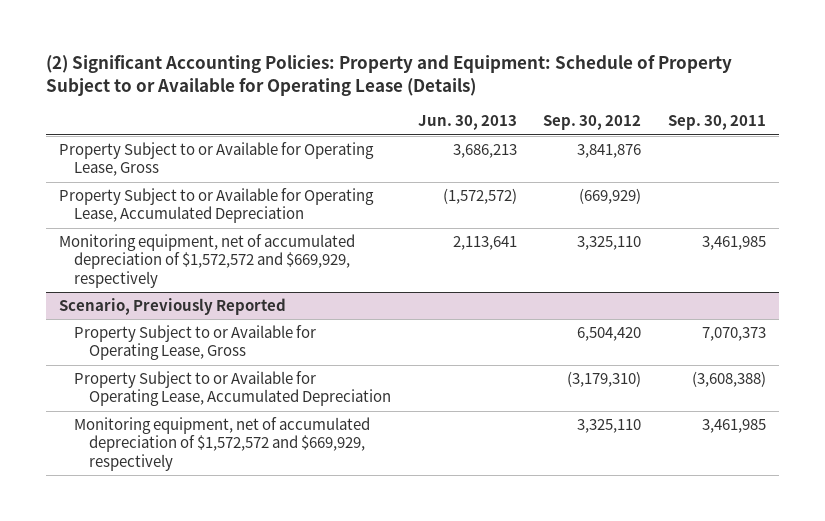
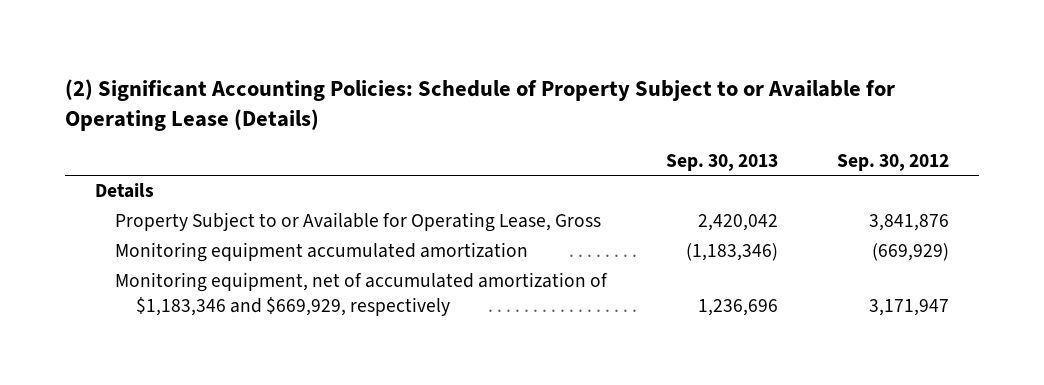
- (2) Significant Accounting Policies: Property and Equipment: Schedule of Property Subject to or Available for Operating Lease (Details)
+ (2) Significant Accounting Policies: Schedule of Property Subject to or Available for Operating Lease (Details)
- | Jun. 30, 2013 | Sep. 30, 2012 | Sep. 30, 2011
+ | Sep. 30, 2013 | Sep. 30, 2012
+ Details
- Property Subject to or Available for Operating Lease, Accumulated Depreciation | (1,572,572) | (669,929) |
- Monitoring equipment, net of accumulated depreciation of $1,572,572 and $669,929, respectively | 2,113,641 | 3,325,110 | 3,461,985
- Scenario, Previously Reported
- Property Subject to or Available for Operating Lease, Gross | | 6,504,420 | 7,070,373
- Property Subject to or Available for Operating Lease, Accumulated Depreciation | | (3,179,310) | (3,608,388)
- Monitoring equipment, net of accumulated depreciation of $1,572,572 and $669,929, respectively | | 3,325,110 | 3,461,985
+ Monitoring equipment accumulated amortization | (1,183,346) | (669,929)
+ Monitoring equipment, net of accumulated amortization of $1,183,346 and $669,929, respectively | 1,236,696 | 3,171,947

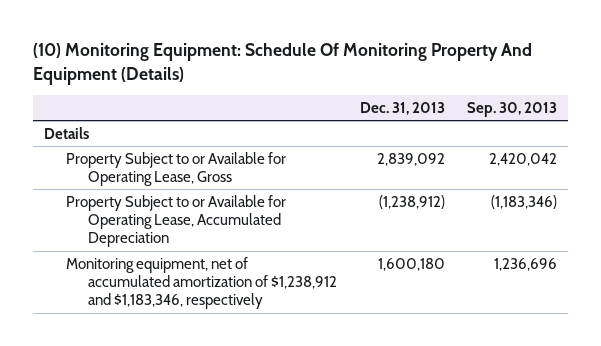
- (2) Significant Accounting Policies: Schedule of Property Subject to or Available for Operating Lease (Details)
+ (10) Monitoring Equipment: Schedule Of Monitoring Property And Equipment (Details)
- | Sep. 30, 2013 | Sep. 30, 2012
+ | Dec. 31, 2013 | Sep. 30, 2013
- Monitoring equipment accumulated amortization | (1,183,346) | (669,929)
- Monitoring equipment, net of accumulated amortization of $1,183,346 and $669,929, respectively | 1,236,696 | 3,171,947
+ Property Subject to or Available for Operating Lease, Accumulated Depreciation | (1,238,912) | (1,183,346)
+ Monitoring equipment, net of accumulated amortization of $1,238,912 and $1,183,346, respectively | 1,600,180 | 1,236,696

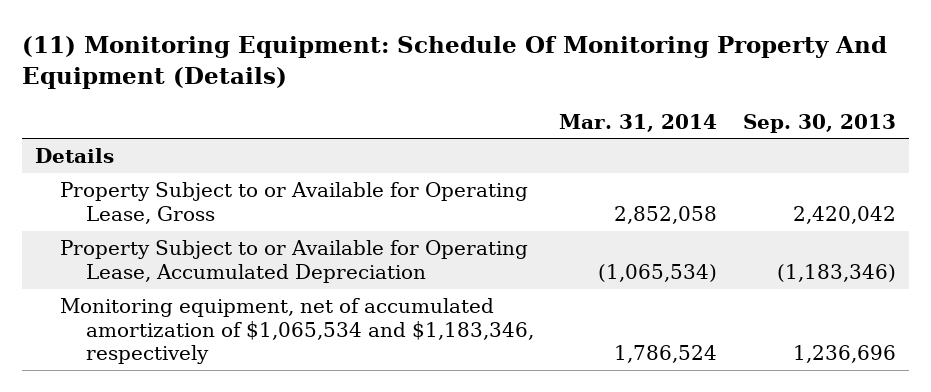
- (10) Monitoring Equipment: Schedule Of Monitoring Property And Equipment (Details)
+ (11) Monitoring Equipment: Schedule Of Monitoring Property And Equipment (Details)
- | Dec. 31, 2013 | Sep. 30, 2013
+ | Mar. 31, 2014 | Sep. 30, 2013
- Monitoring equipment, net of accumulated amortization of $1,238,912 and $1,183,346, respectively | 1,600,180 | 1,236,696
+ Monitoring equipment, net of accumulated amortization of $1,065,534 and $1,183,346, respectively | 1,786,524 | 1,236,696

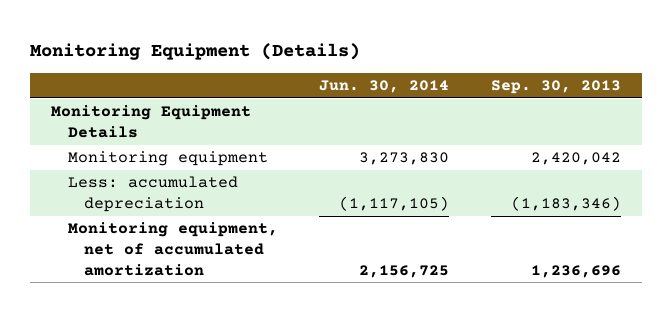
- (11) Monitoring Equipment: Schedule Of Monitoring Property And Equipment (Details)
+ Monitoring Equipment (Details)
- | Mar. 31, 2014 | Sep. 30, 2013
+ | Jun. 30, 2014 | Sep. 30, 2013
- Details
- Property Subject to or Available for Operating Lease, Gross | 2,852,058 | 2,420,042
- Property Subject to or Available for Operating Lease, Accumulated Depreciation | (1,065,534) | (1,183,346)
- Monitoring equipment, net of accumulated amortization of $1,065,534 and $1,183,346, respectively | 1,786,524 | 1,236,696
+ Monitoring Equipment Details
+ Monitoring equipment | 3,273,830 | 2,420,042
+ Less: accumulated depreciation | (1,117,105) | (1,183,346)
+ Monitoring equipment, net of accumulated amortization | 2,156,725 | 1,236,696

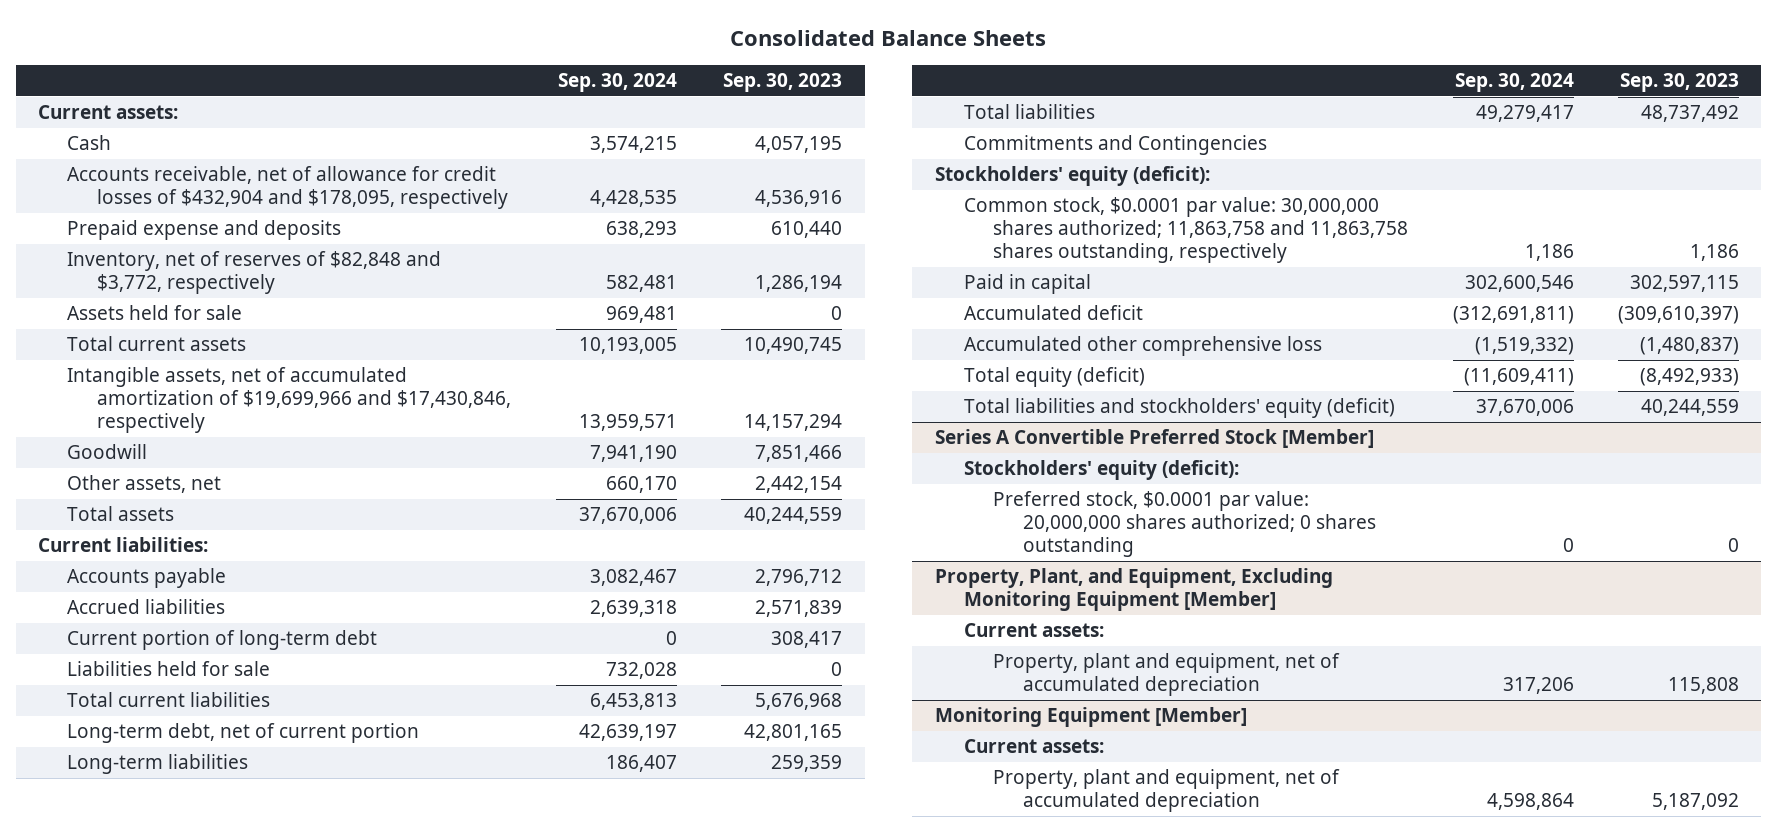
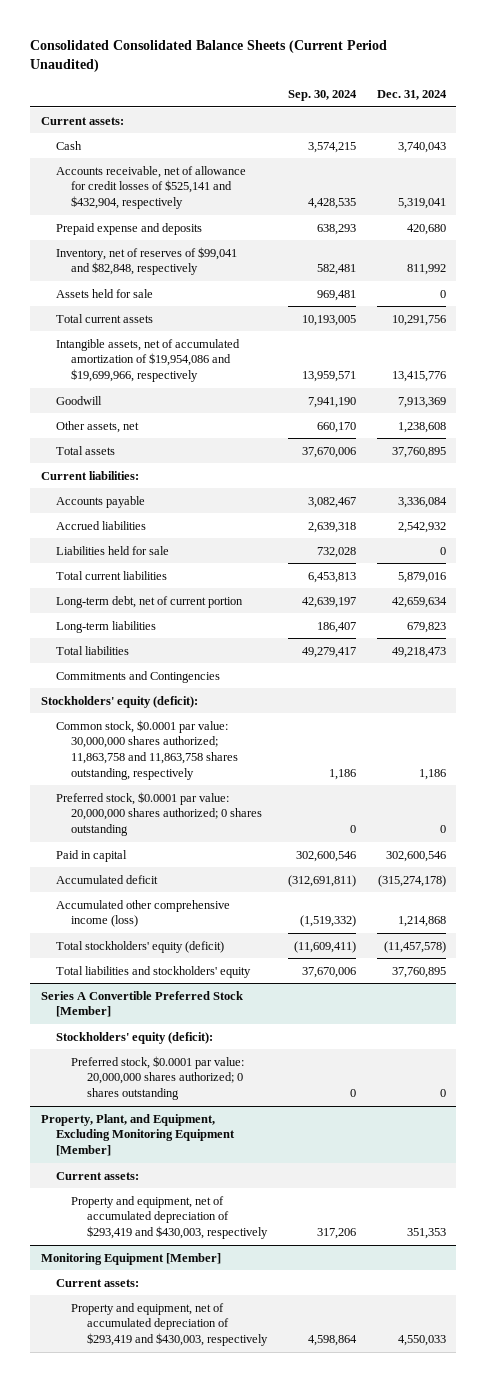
- Consolidated Balance Sheets
+ Consolidated Consolidated Balance Sheets (Current Period Unaudited)
- | Sep. 30, 2024 | Sep. 30, 2023
+ | Sep. 30, 2024 | Dec. 31, 2024
- Accounts receivable, net of allowance for credit losses of $432,904 and $178,095, respectively | 4,428,535 | 4,536,916
+ Accounts receivable, net of allowance for credit losses of $525,141 and $432,904, respectively | 4,428,535 | 5,319,041
- Inventory, net of reserves of $82,848 and $3,772, respectively | 582,481 | 1,286,194
+ Inventory, net of reserves of $99,041 and $82,848, respectively | 582,481 | 811,992
- Intangible assets, net of accumulated amortization of $19,699,966 and $17,430,846, respectively | 13,959,571 | 14,157,294
+ Intangible assets, net of accumulated amortization of $19,954,086 and $19,699,966, respectively | 13,959,571 | 13,415,776
- Current portion of long-term debt | 0 | 308,417
+ Preferred stock, $0.0001 par value: 20,000,000 shares authorized; 0 shares outstanding | 0 | 0
- Accumulated other comprehensive loss | (1,519,332) | (1,480,837)
- Total equity (deficit) | (11,609,411) | (8,492,933)
- Total liabilities and stockholders' equity (deficit) | 37,670,006 | 40,244,559
+ Accumulated other comprehensive income (loss) | (1,519,332) | 1,214,868
+ Total stockholders' equity (deficit) | (11,609,411) | (11,457,578)
+ Total liabilities and stockholders' equity | 37,670,006 | 37,760,895
@ Property, Plant, and Equipment, Excluding Monitoring Equipment [Member]
- Property, plant and equipment, net of accumulated depreciation | 317,206 | 115,808
+ Property and equipment, net of accumulated depreciation of $293,419 and $430,003, respectively | 317,206 | 351,353
@ Monitoring Equipment [Member]
- Property, plant and equipment, net of accumulated depreciation | 4,598,864 | 5,187,092
+ Property and equipment, net of accumulated depreciation of $293,419 and $430,003, respectively | 4,598,864 | 4,550,033

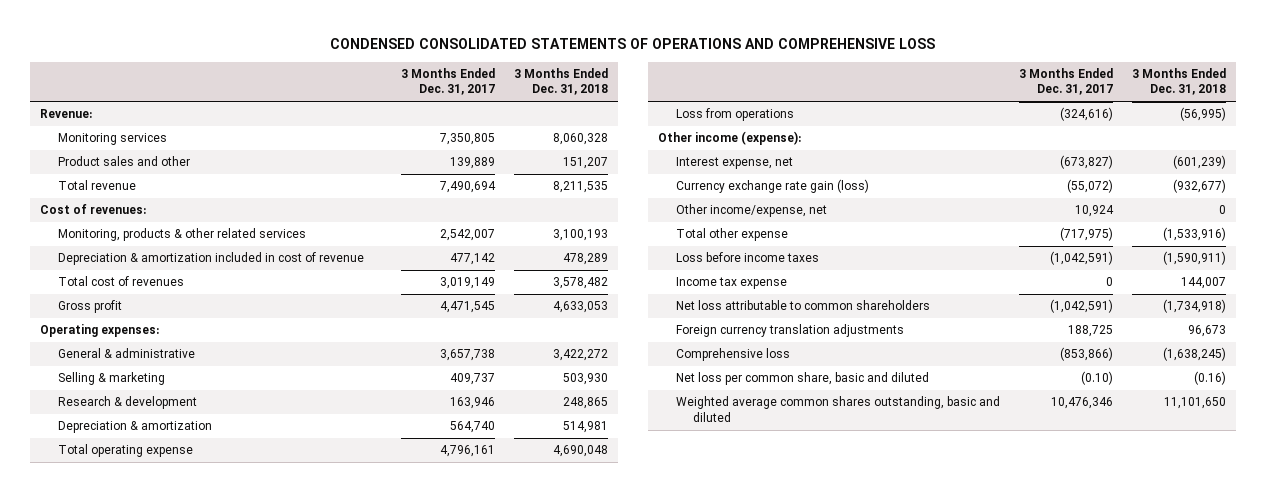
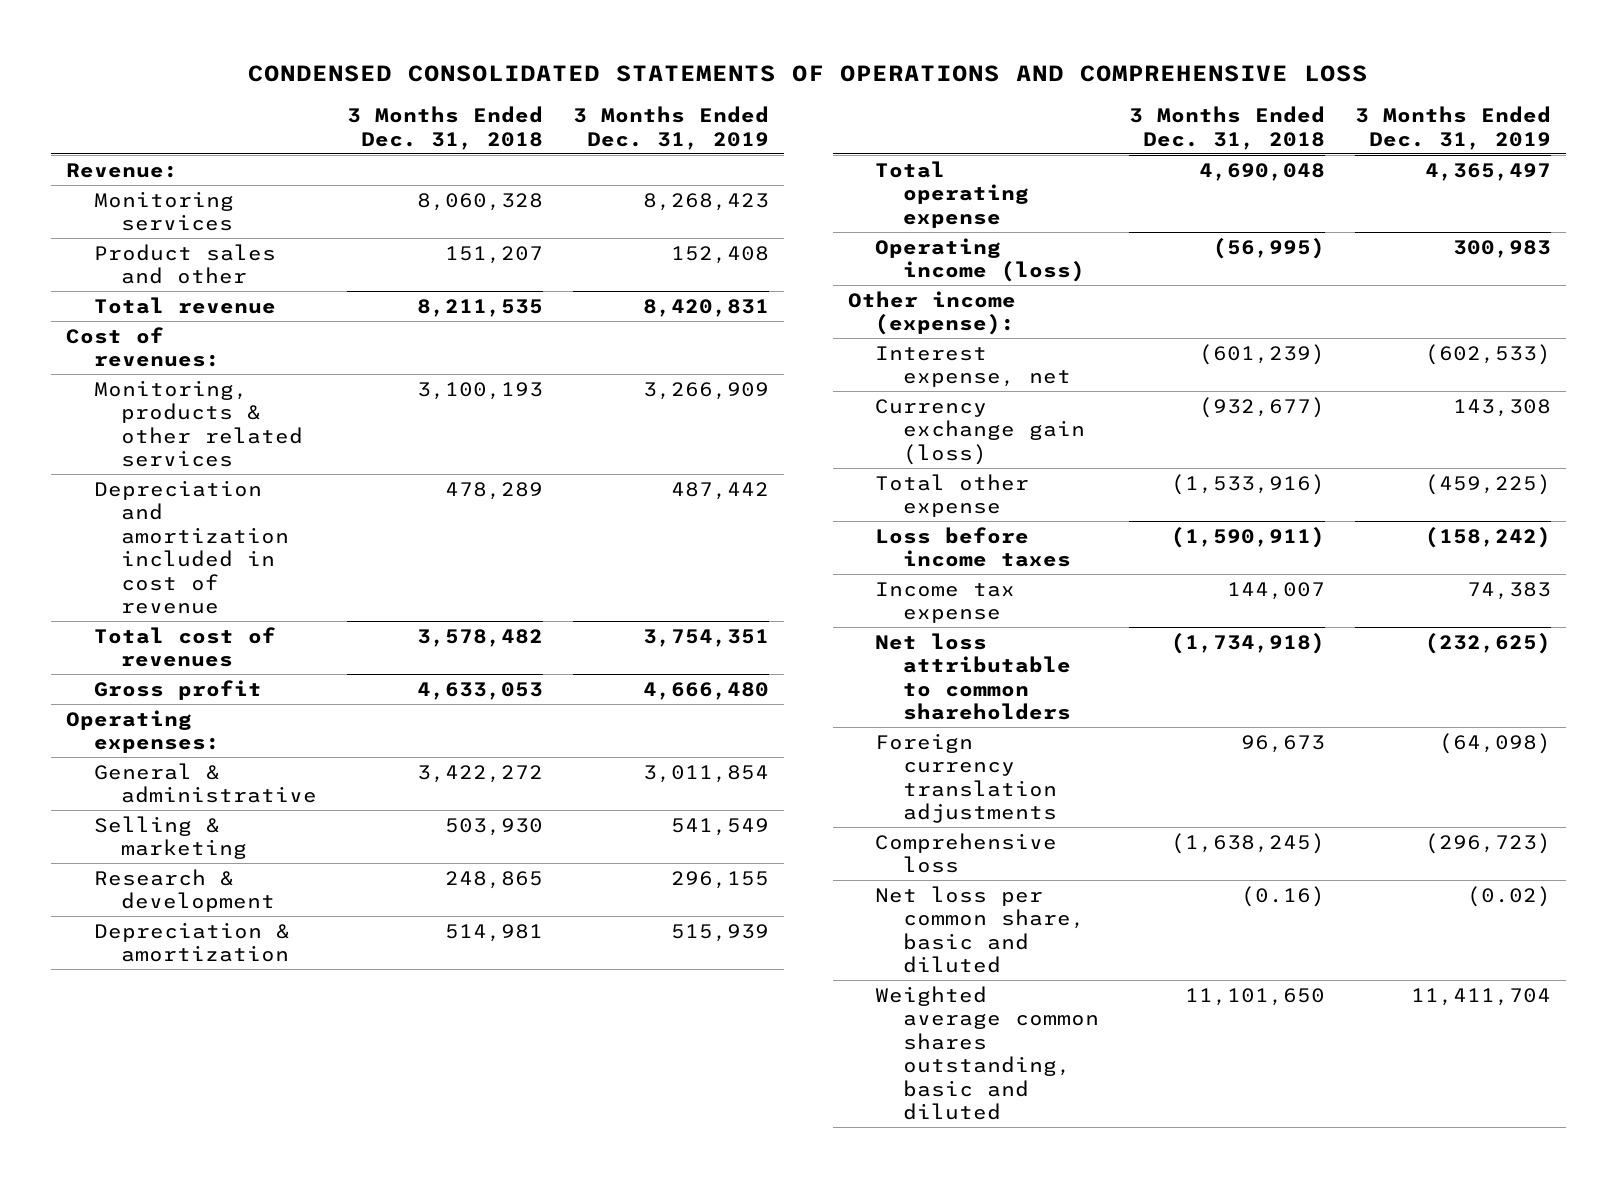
- | 3 Months Ended Dec. 31, 2017 | 3 Months Ended Dec. 31, 2018
+ | 3 Months Ended Dec. 31, 2018 | 3 Months Ended Dec. 31, 2019
- Depreciation & amortization included in cost of revenue | 477,142 | 478,289
+ Depreciation and amortization included in cost of revenue | 478,289 | 487,442
- Loss from operations | (324,616) | (56,995)
+ Operating income (loss) | (56,995) | 300,983
- Currency exchange rate gain (loss) | (55,072) | (932,677)
- Other income/expense, net | 10,924 | 0
+ Currency exchange gain (loss) | (932,677) | 143,308

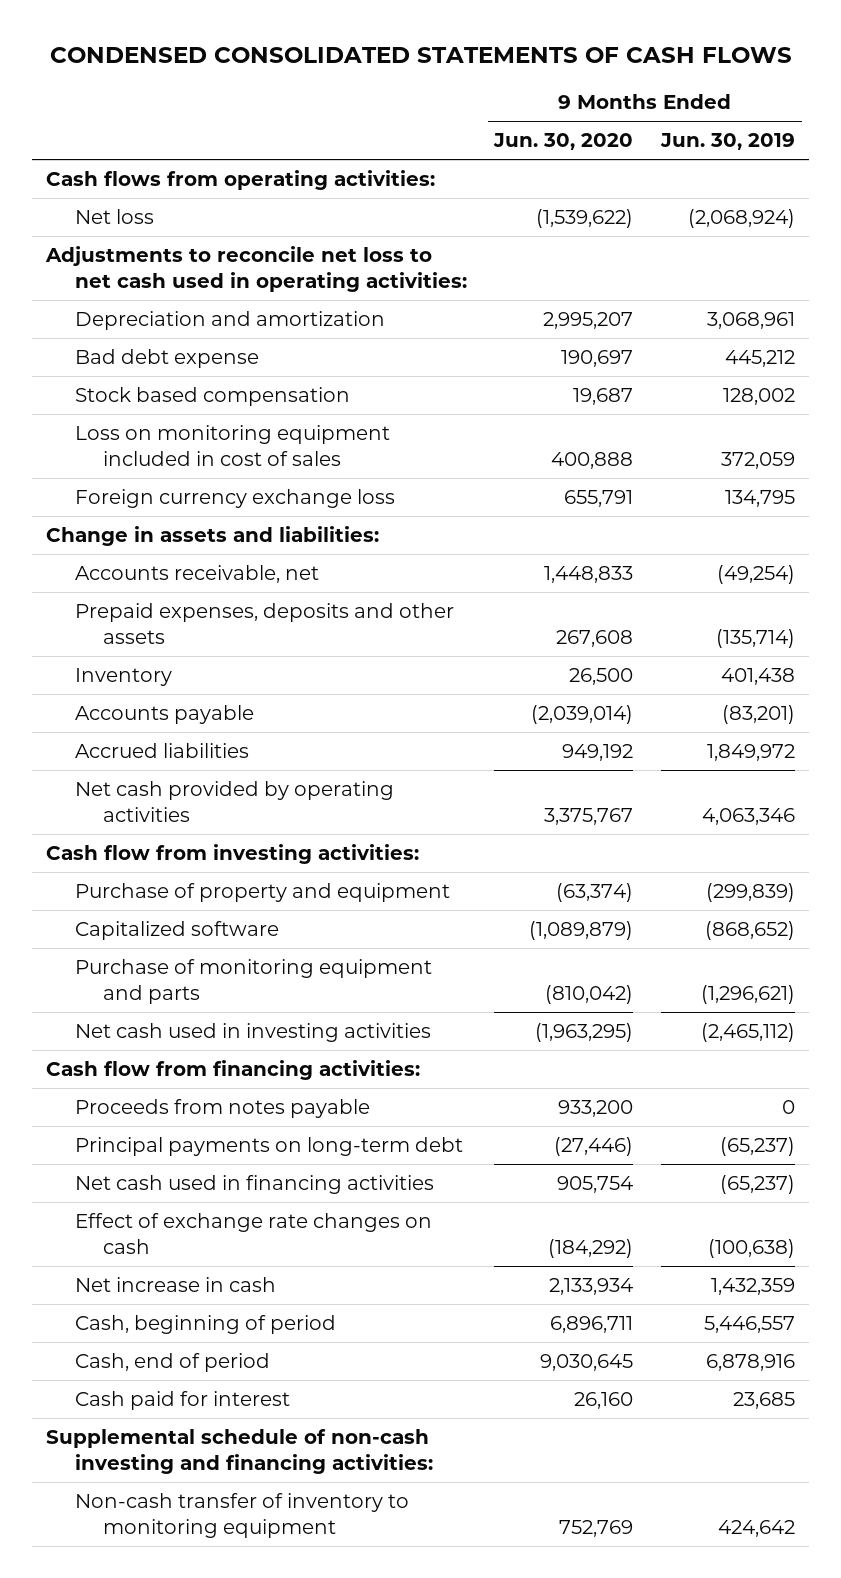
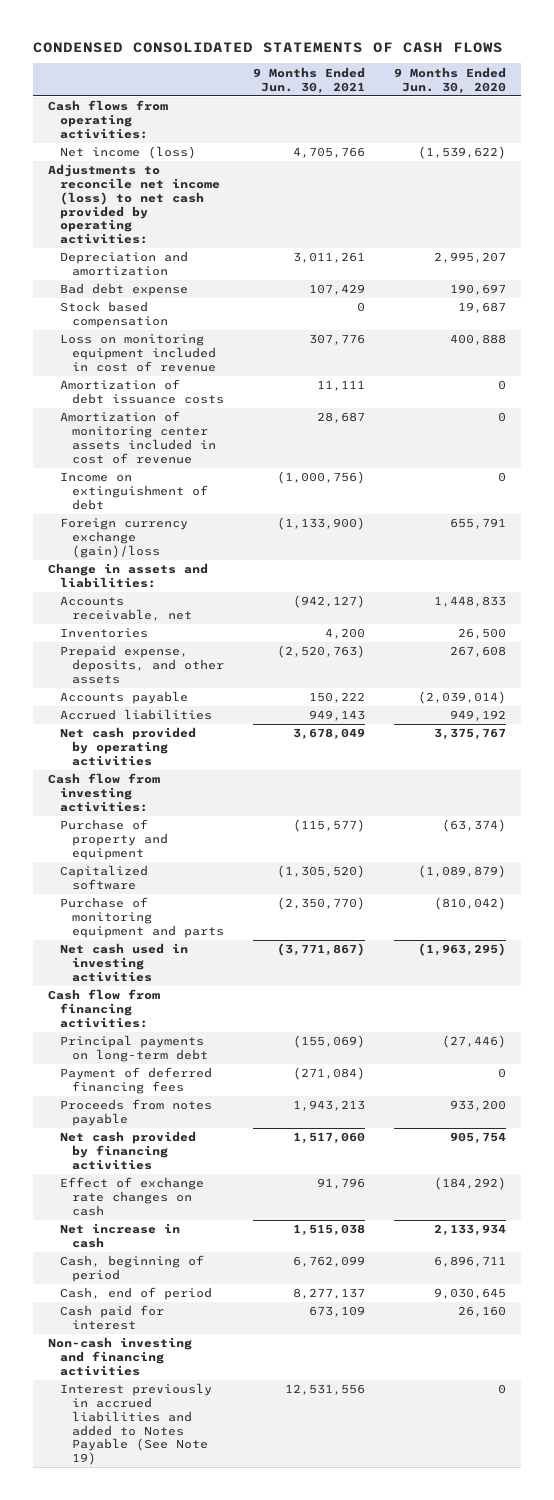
- | 9 Months Ended Jun. 30, 2020 | 9 Months Ended Jun. 30, 2019
+ | 9 Months Ended Jun. 30, 2021 | 9 Months Ended Jun. 30, 2020
- Net loss | (1,539,622) | (2,068,924)
- Adjustments to reconcile net loss to net cash used in operating activities:
+ Net income (loss) | 4,705,766 | (1,539,622)
+ Adjustments to reconcile net income (loss) to net cash provided by operating activities:
- Loss on monitoring equipment included in cost of sales | 400,888 | 372,059
- Foreign currency exchange loss | 655,791 | 134,795
+ Loss on monitoring equipment included in cost of revenue | 307,776 | 400,888
+ Amortization of debt issuance costs | 11,111 | 0
+ Amortization of monitoring center assets included in cost of revenue | 28,687 | 0
+ Income on extinguishment of debt | (1,000,756) | 0
+ Foreign currency exchange (gain)/loss | (1,133,900) | 655,791
- Prepaid expenses, deposits and other assets | 267,608 | (135,714)
- Inventory | 26,500 | 401,438
+ Inventories | 4,200 | 26,500
+ Prepaid expense, deposits, and other assets | (2,520,763) | 267,608
- Net cash used in financing activities | 905,754 | (65,237)
+ Payment of deferred financing fees | (271,084) | 0
moved down: Proceeds from notes payable | 1,943,213 | 933,200
+ Net cash provided by financing activities | 1,517,060 | 905,754
- Supplemental schedule of non-cash investing and financing activities:
- Non-cash transfer of inventory to monitoring equipment | 752,769 | 424,642
+ Non-cash investing and financing activities
+ Interest previously in accrued liabilities and added to Notes Payable (See Note 19) | 12,531,556 | 0

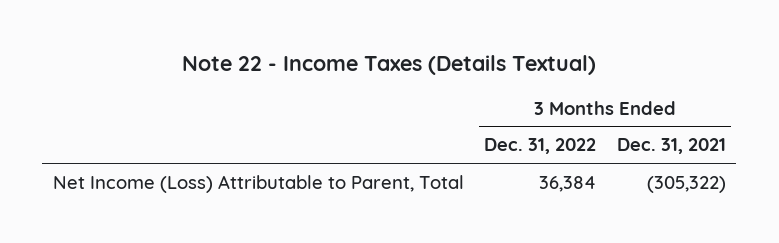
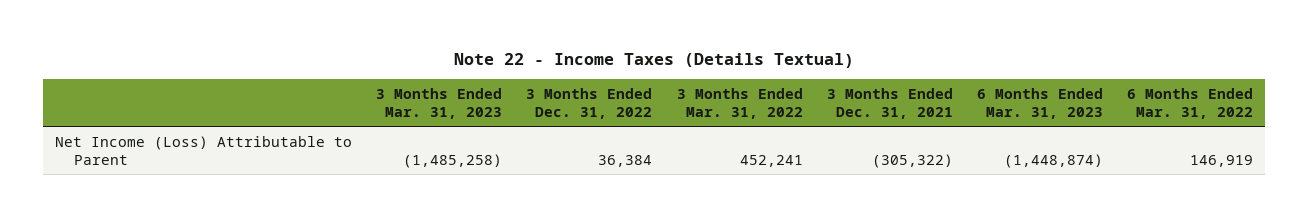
- | 3 Months Ended Dec. 31, 2022 | 3 Months Ended Dec. 31, 2021
+ | 3 Months Ended Mar. 31, 2023 | 3 Months Ended Dec. 31, 2022 | 3 Months Ended Mar. 31, 2022 | 3 Months Ended Dec. 31, 2021 | 6 Months Ended Mar. 31, 2023 | 6 Months Ended Mar. 31, 2022
- Net Income (Loss) Attributable to Parent, Total | 36,384 | (305,322)
+ Net Income (Loss) Attributable to Parent | (1,485,258) | 36,384 | 452,241 | (305,322) | (1,448,874) | 146,919

